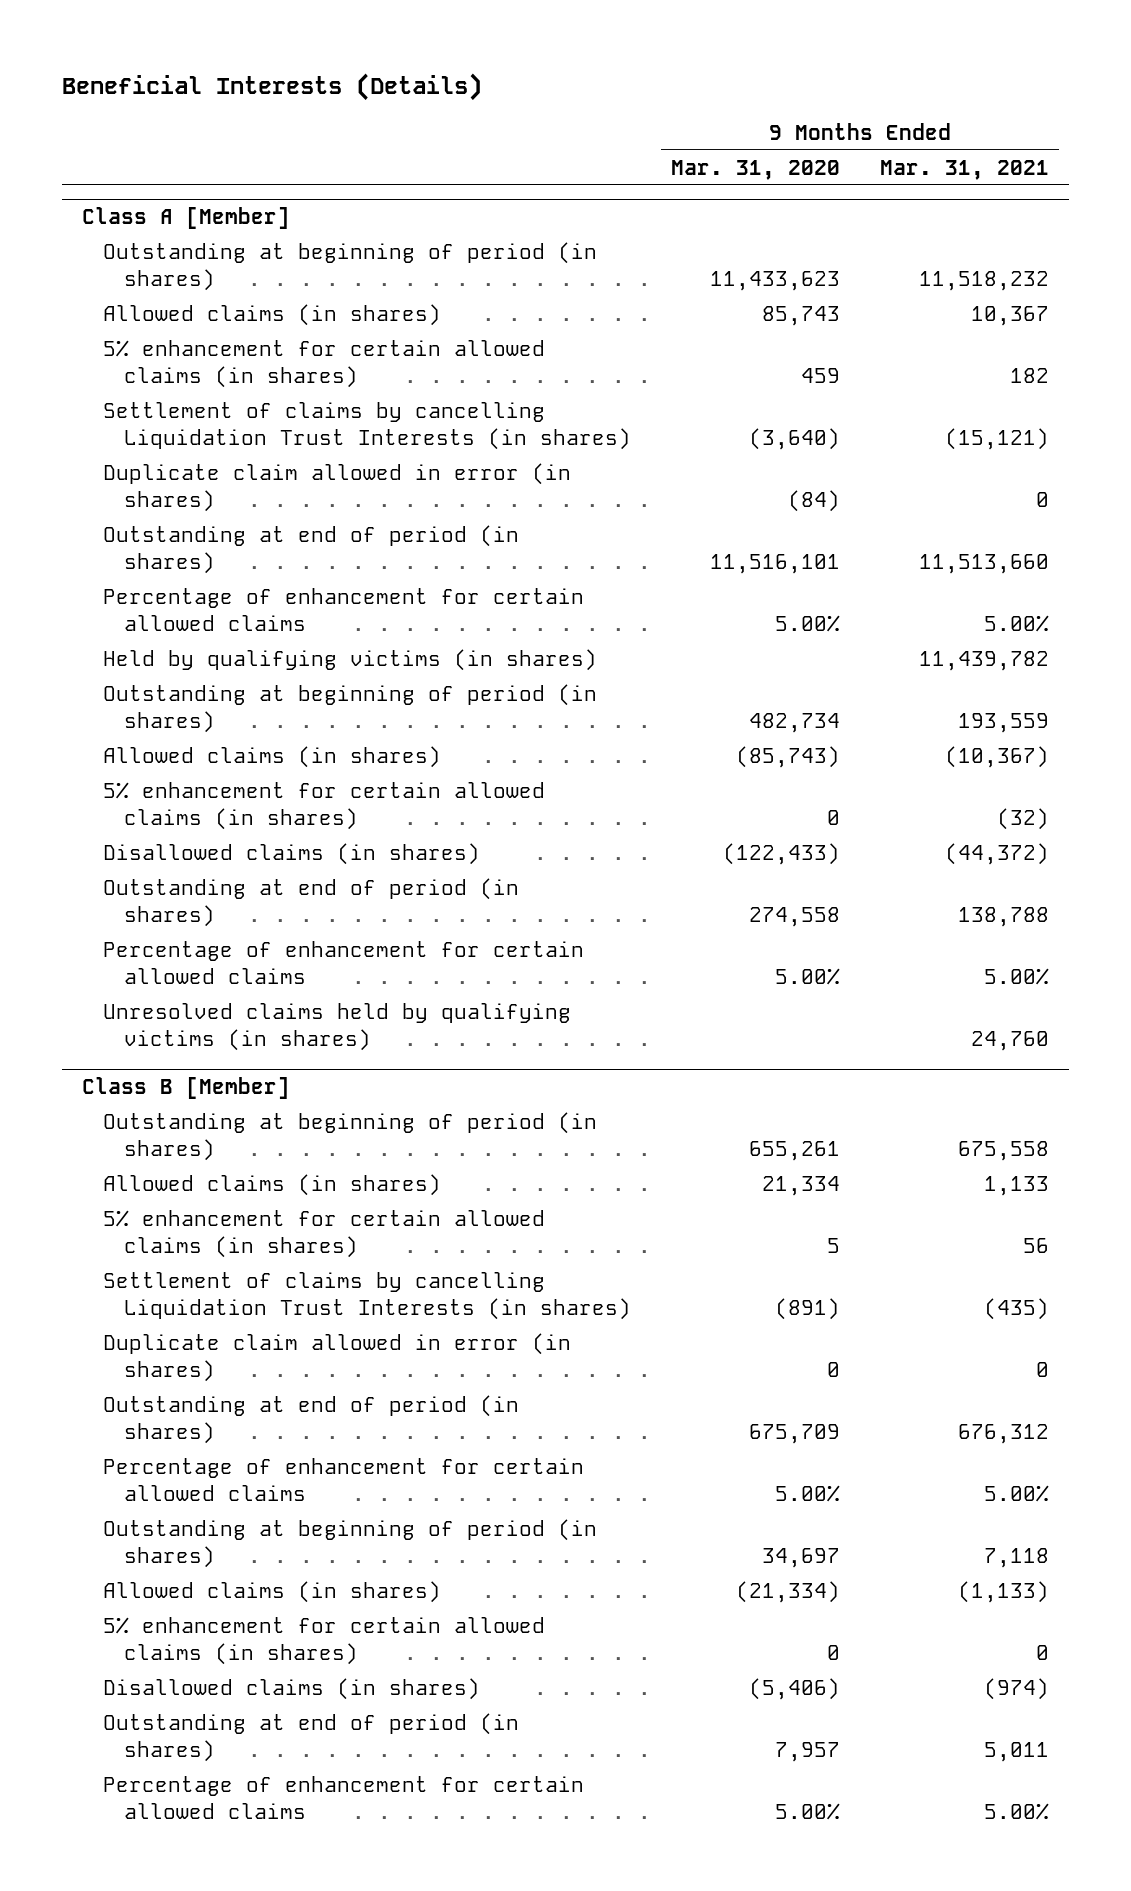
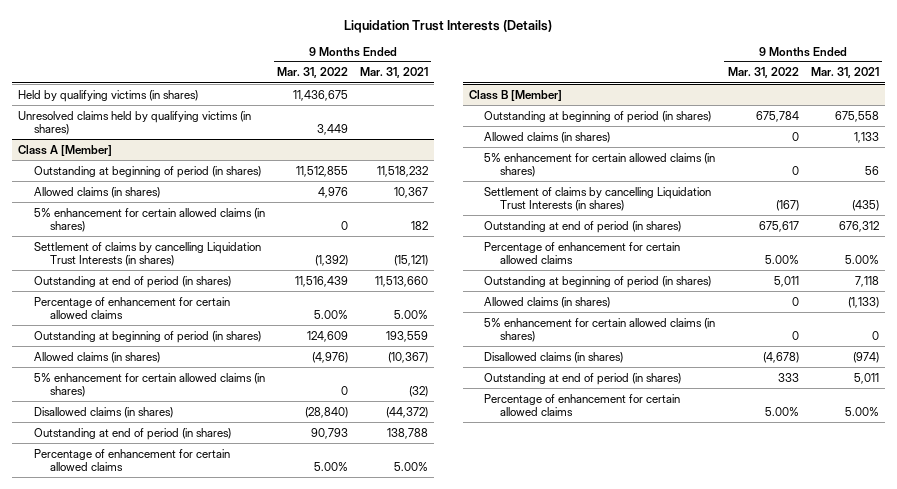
- Beneficial Interests (Details)
+ Liquidation Trust Interests (Details)
- | 9 Months Ended Mar. 31, 2020 | 9 Months Ended Mar. 31, 2021
+ | 9 Months Ended Mar. 31, 2022 | 9 Months Ended Mar. 31, 2021
+ Held by qualifying victims (in shares) | 11,436,675 |
+ Unresolved claims held by qualifying victims (in shares) | 3,449 |
@ Class A [Member]
- Duplicate claim allowed in error (in shares) | (84) | 0
- Held by qualifying victims (in shares) | | 11,439,782
- Unresolved claims held by qualifying victims (in shares) | | 24,760
@ Class B [Member]
- Duplicate claim allowed in error (in shares) | 0 | 0

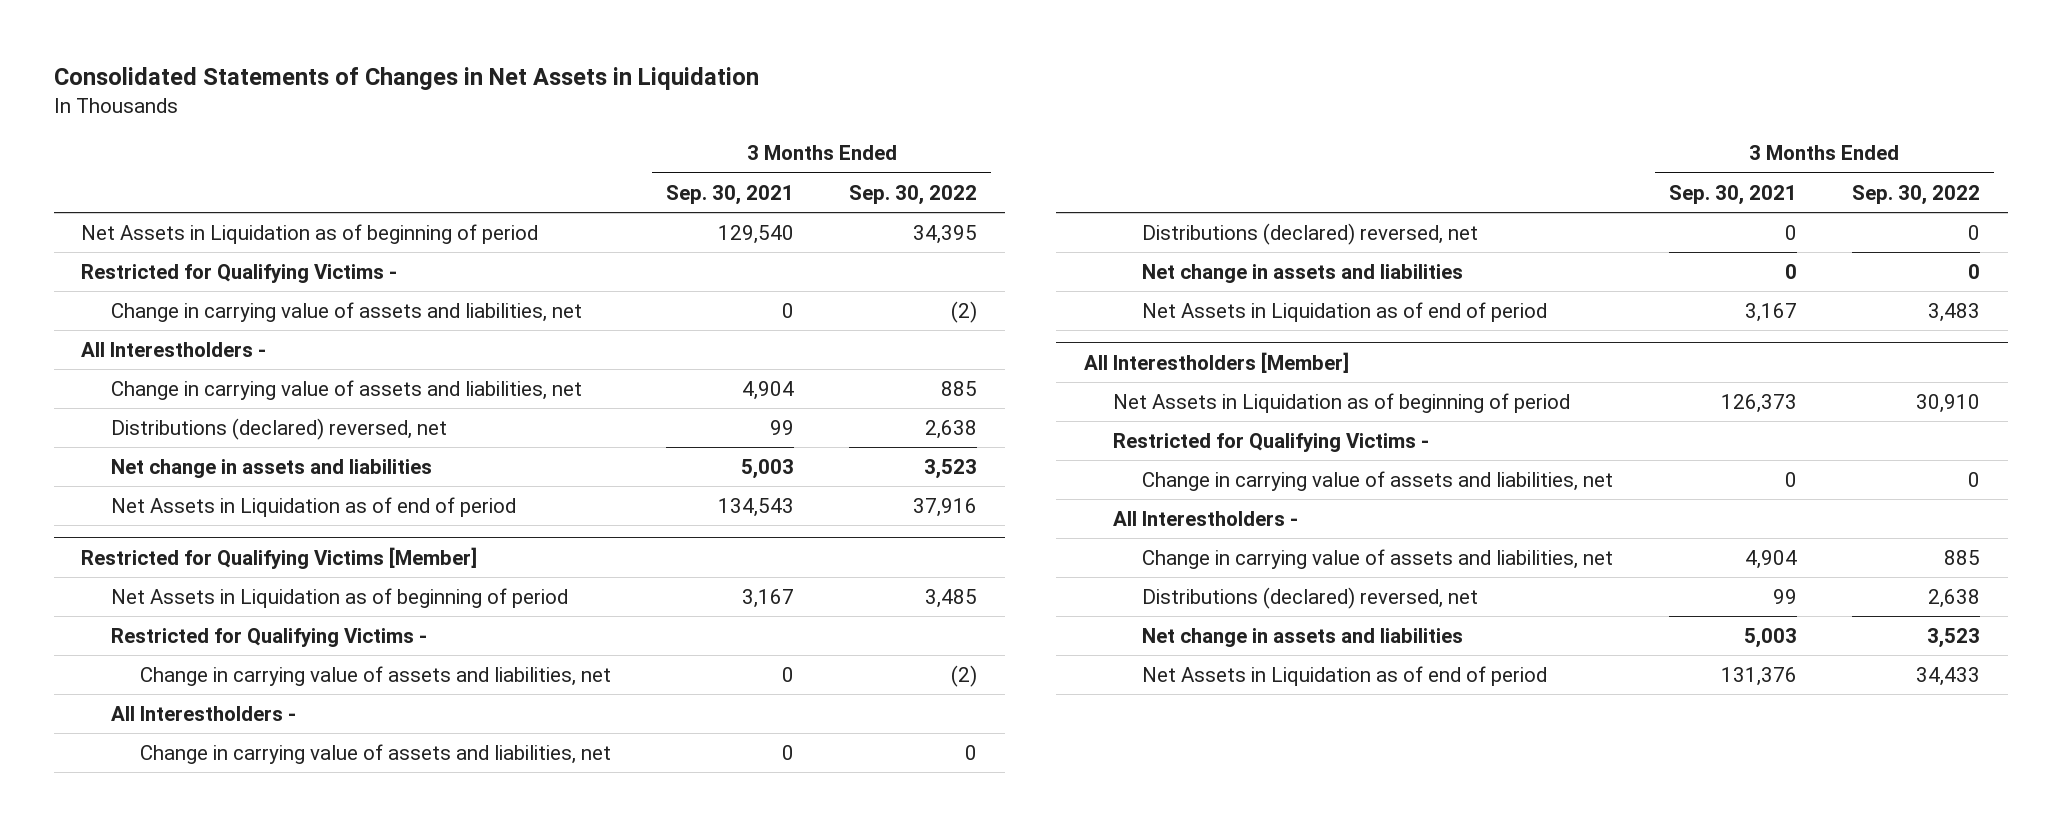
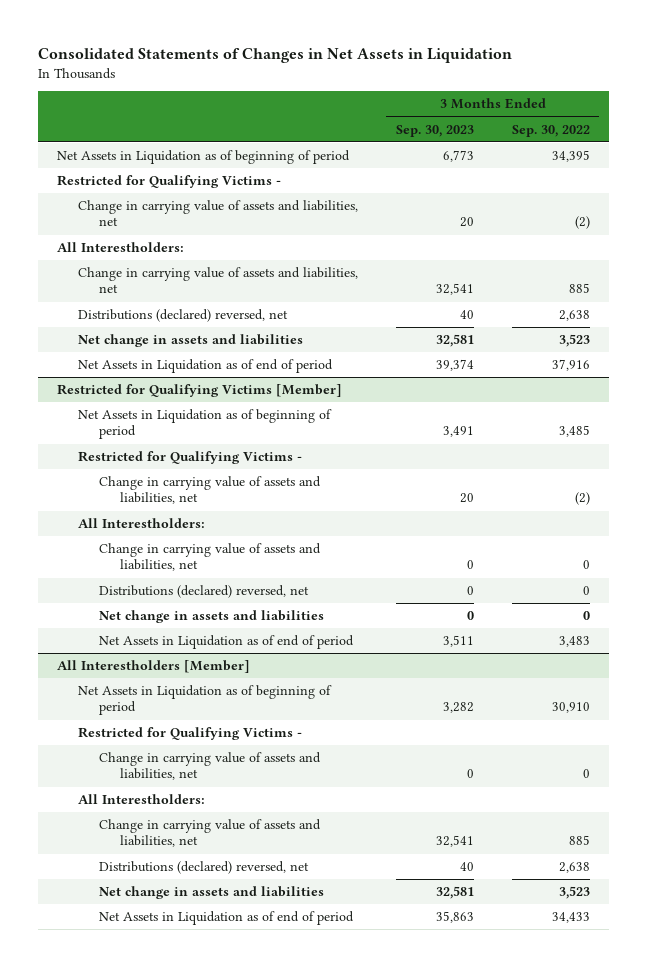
- | 3 Months Ended Sep. 30, 2021 | 3 Months Ended Sep. 30, 2022
+ | 3 Months Ended Sep. 30, 2023 | 3 Months Ended Sep. 30, 2022
- All Interestholders -
+ All Interestholders:
@ Restricted for Qualifying Victims [Member]
- All Interestholders -
+ All Interestholders:
@ All Interestholders [Member]
- All Interestholders -
+ All Interestholders:

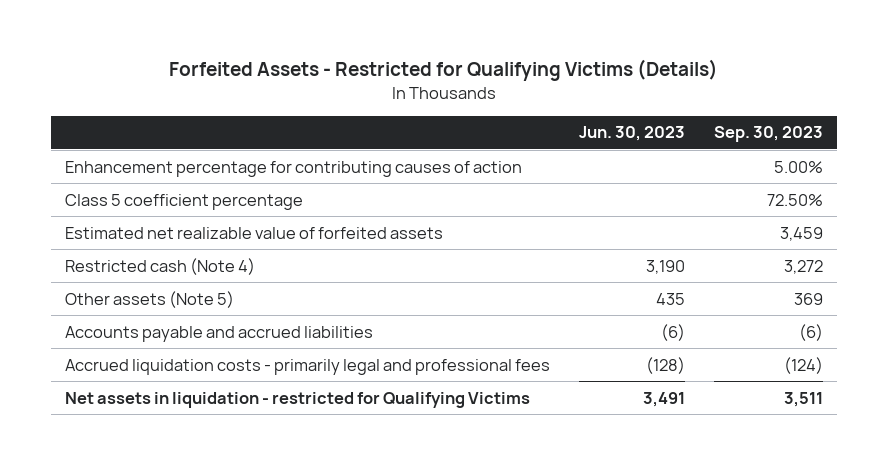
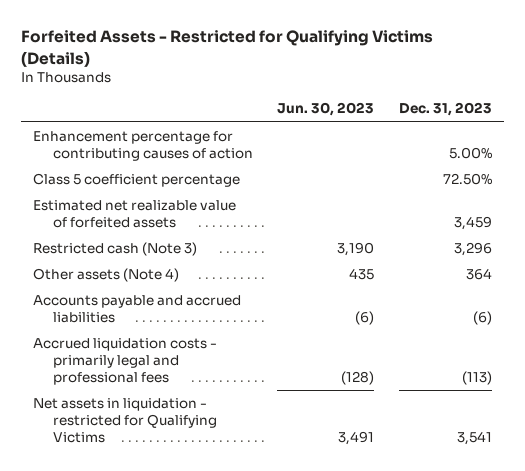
- | Jun. 30, 2023 | Sep. 30, 2023
+ | Jun. 30, 2023 | Dec. 31, 2023
- Restricted cash (Note 4) | 3,190 | 3,272
- Other assets (Note 5) | 435 | 369
+ Restricted cash (Note 3) | 3,190 | 3,296
+ Other assets (Note 4) | 435 | 364

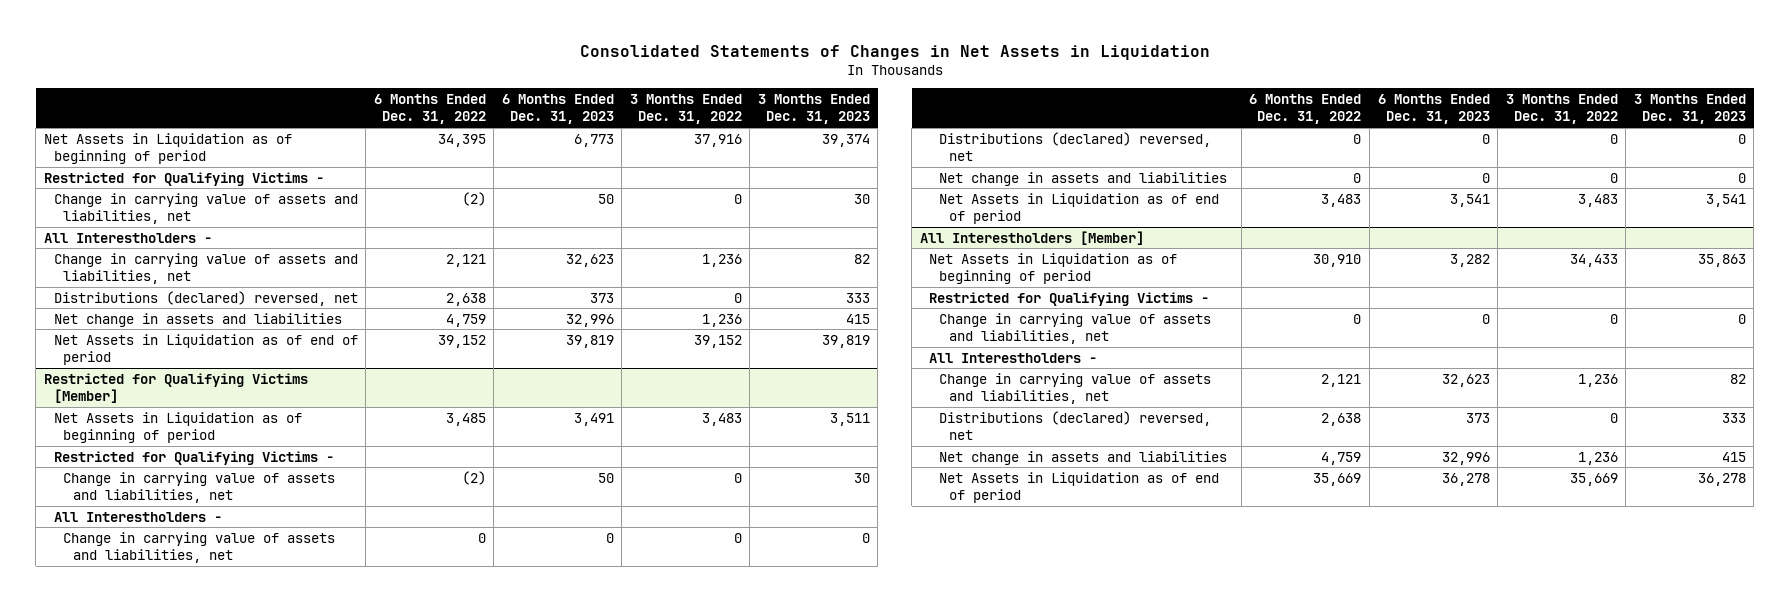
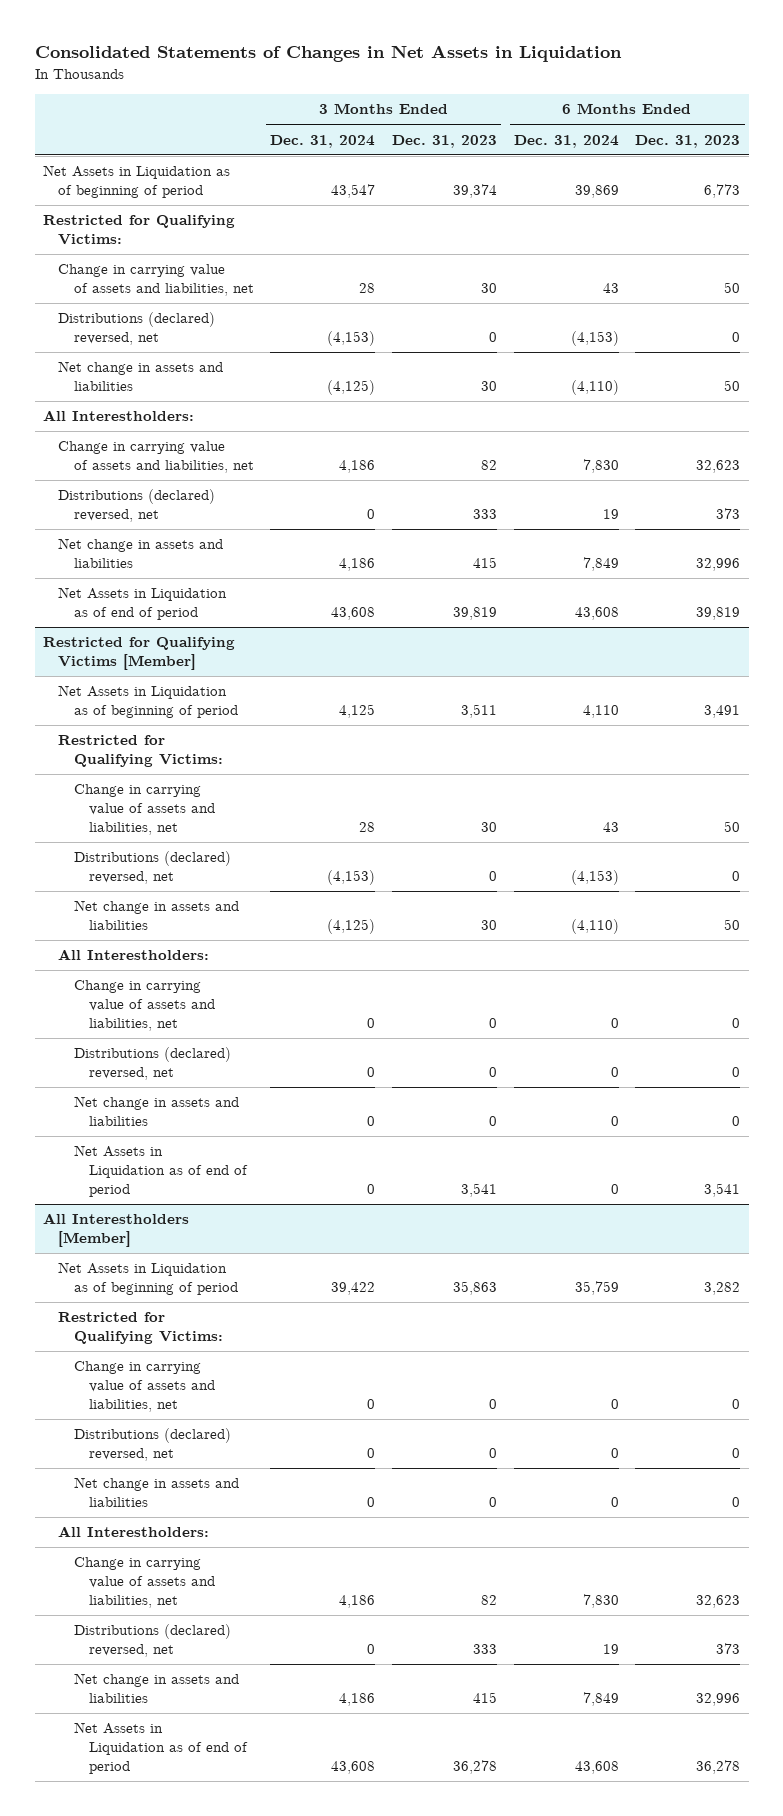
- | 6 Months Ended Dec. 31, 2022 | 6 Months Ended Dec. 31, 2023 | 3 Months Ended Dec. 31, 2022 | 3 Months Ended Dec. 31, 2023
+ | 3 Months Ended Dec. 31, 2024 | 3 Months Ended Dec. 31, 2023 | 6 Months Ended Dec. 31, 2024 | 6 Months Ended Dec. 31, 2023
- Restricted for Qualifying Victims -
+ Restricted for Qualifying Victims:
- All Interestholders -
+ Distributions (declared) reversed, net | (4,153) | 0 | (4,153) | 0
+ Net change in assets and liabilities | (4,125) | 30 | (4,110) | 50
+ All Interestholders:
@ Restricted for Qualifying Victims [Member]
- Restricted for Qualifying Victims -
+ Restricted for Qualifying Victims:
- All Interestholders -
+ Distributions (declared) reversed, net | (4,153) | 0 | (4,153) | 0
+ Net change in assets and liabilities | (4,125) | 30 | (4,110) | 50
+ All Interestholders:
@ All Interestholders [Member]
- Restricted for Qualifying Victims -
+ Restricted for Qualifying Victims:
- All Interestholders -
+ Distributions (declared) reversed, net | 0 | 0 | 0 | 0
+ Net change in assets and liabilities | 0 | 0 | 0 | 0
+ All Interestholders:

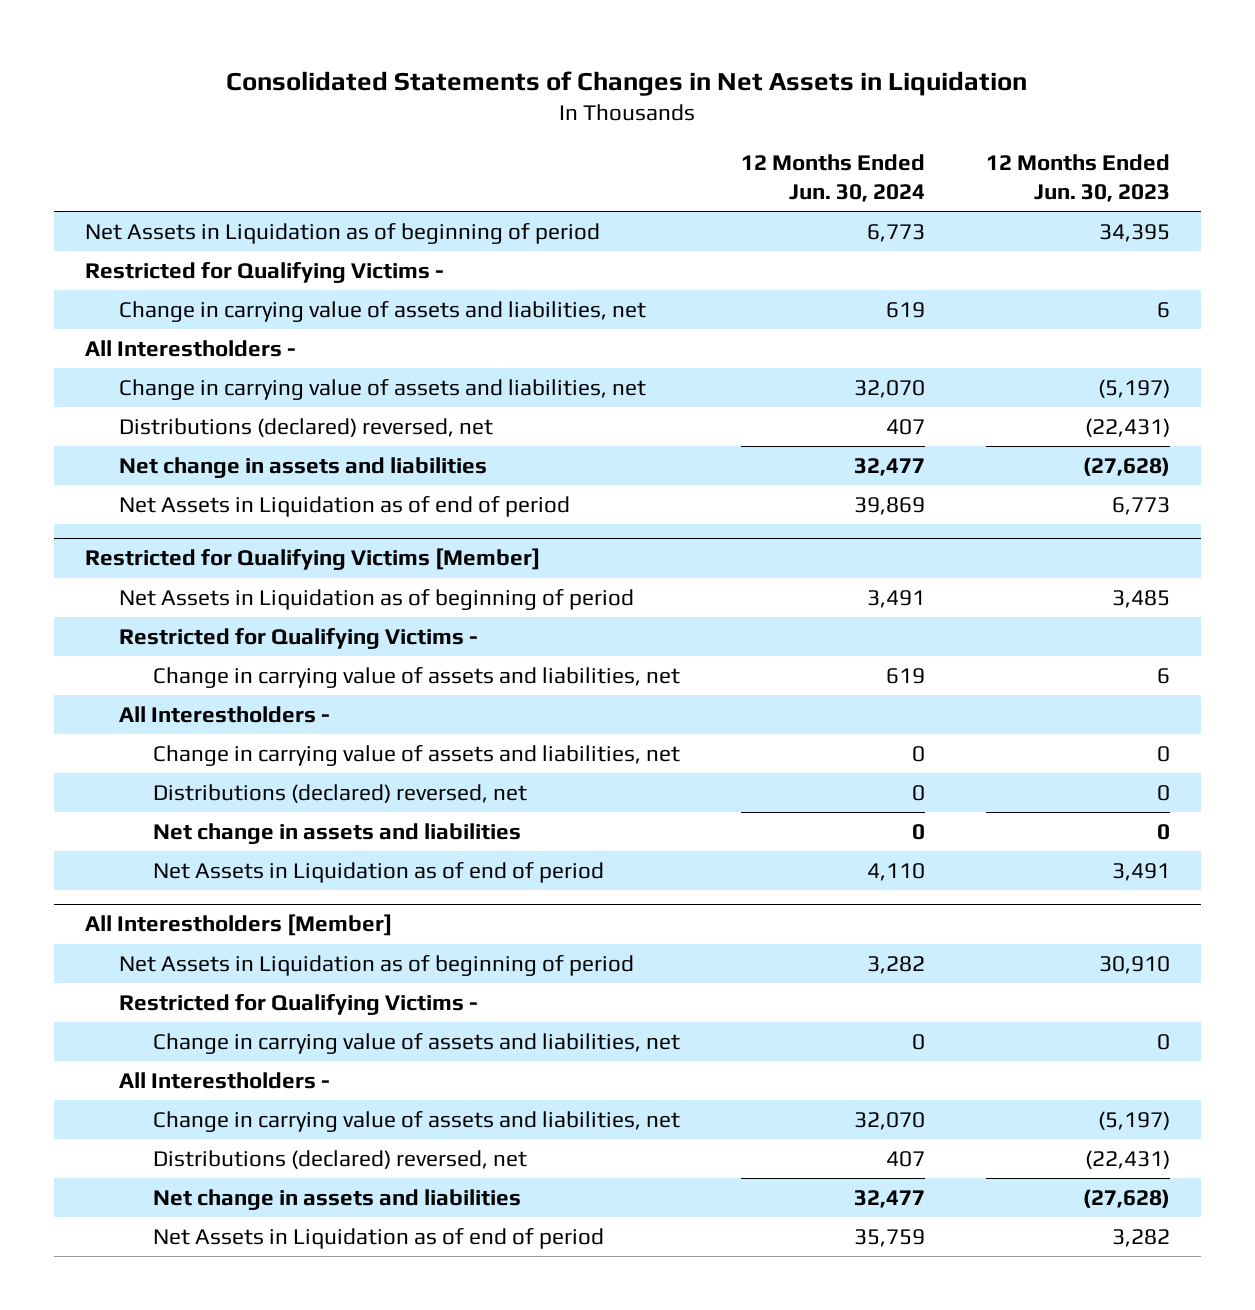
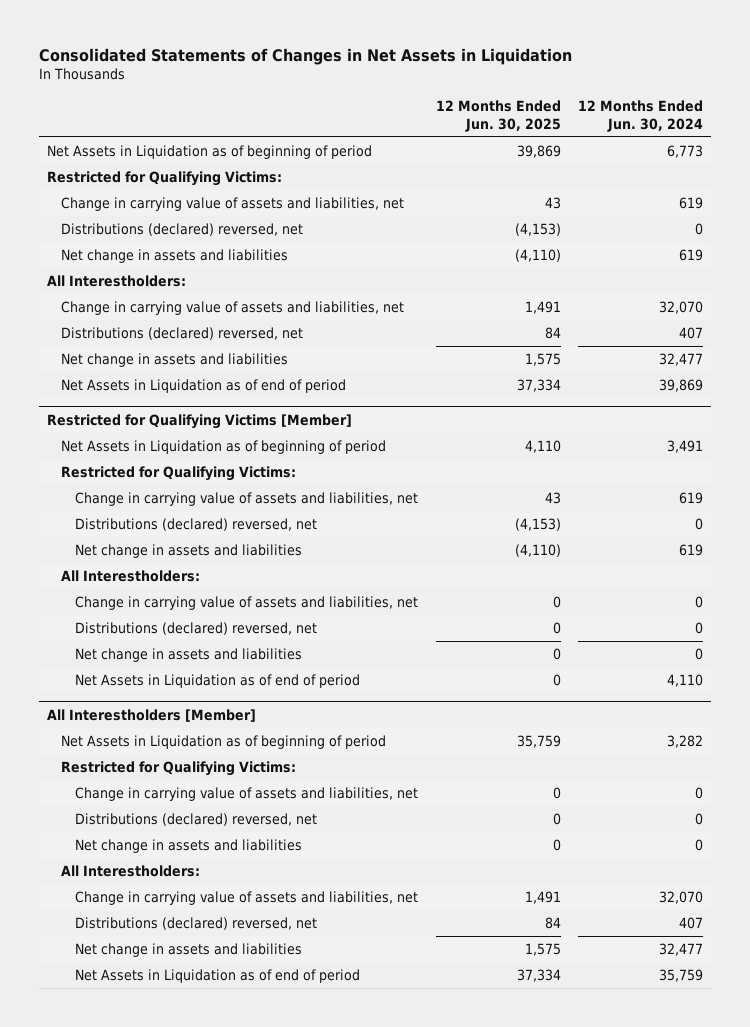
- | 12 Months Ended Jun. 30, 2024 | 12 Months Ended Jun. 30, 2023
+ | 12 Months Ended Jun. 30, 2025 | 12 Months Ended Jun. 30, 2024
- Restricted for Qualifying Victims -
+ Restricted for Qualifying Victims:
- All Interestholders -
+ Distributions (declared) reversed, net | (4,153) | 0
+ Net change in assets and liabilities | (4,110) | 619
+ All Interestholders:
@ Restricted for Qualifying Victims [Member]
- Restricted for Qualifying Victims -
+ Restricted for Qualifying Victims:
- All Interestholders -
+ Distributions (declared) reversed, net | (4,153) | 0
+ Net change in assets and liabilities | (4,110) | 619
+ All Interestholders:
@ All Interestholders [Member]
- Restricted for Qualifying Victims -
+ Restricted for Qualifying Victims:
- All Interestholders -
+ Distributions (declared) reversed, net | 0 | 0
+ Net change in assets and liabilities | 0 | 0
+ All Interestholders:

